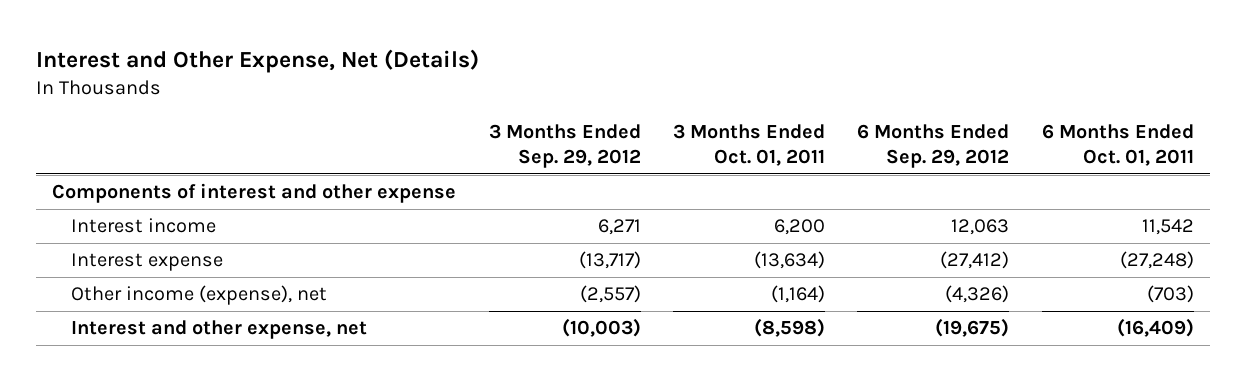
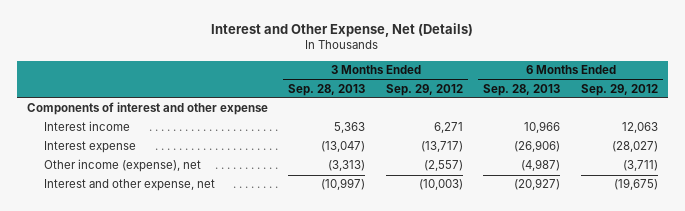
- | 3 Months Ended Sep. 29, 2012 | 3 Months Ended Oct. 01, 2011 | 6 Months Ended Sep. 29, 2012 | 6 Months Ended Oct. 01, 2011
+ | 3 Months Ended Sep. 28, 2013 | 3 Months Ended Sep. 29, 2012 | 6 Months Ended Sep. 28, 2013 | 6 Months Ended Sep. 29, 2012
- Interest expense | (13,717) | (13,634) | (27,412) | (27,248)
- Other income (expense), net | (2,557) | (1,164) | (4,326) | (703)
+ Interest expense | (13,047) | (13,717) | (26,906) | (28,027)
+ Other income (expense), net | (3,313) | (2,557) | (4,987) | (3,711)

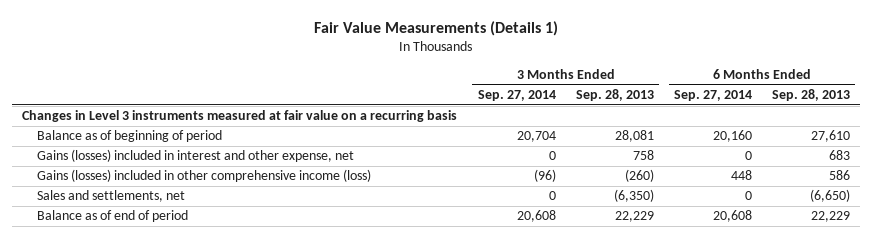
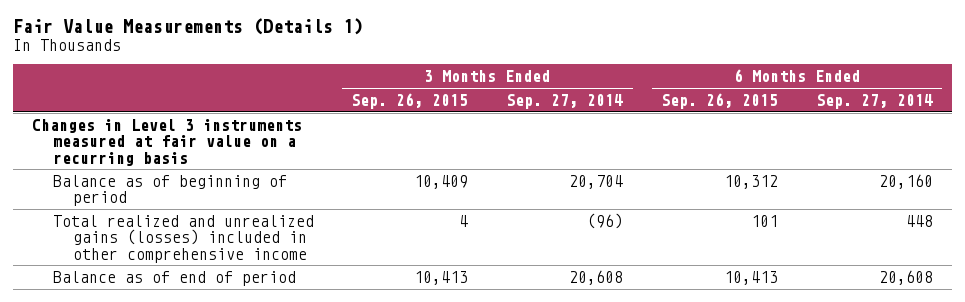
- | 3 Months Ended Sep. 27, 2014 | 3 Months Ended Sep. 28, 2013 | 6 Months Ended Sep. 27, 2014 | 6 Months Ended Sep. 28, 2013
+ | 3 Months Ended Sep. 26, 2015 | 3 Months Ended Sep. 27, 2014 | 6 Months Ended Sep. 26, 2015 | 6 Months Ended Sep. 27, 2014
- Gains (losses) included in interest and other expense, net | 0 | 758 | 0 | 683
- Gains (losses) included in other comprehensive income (loss) | (96) | (260) | 448 | 586
- Sales and settlements, net | 0 | (6,350) | 0 | (6,650)
+ Total realized and unrealized gains (losses) included in other comprehensive income | 4 | (96) | 101 | 448

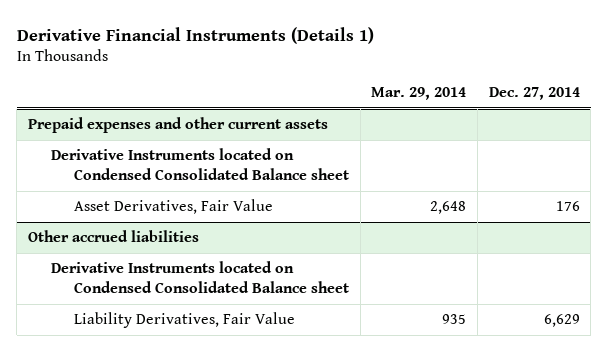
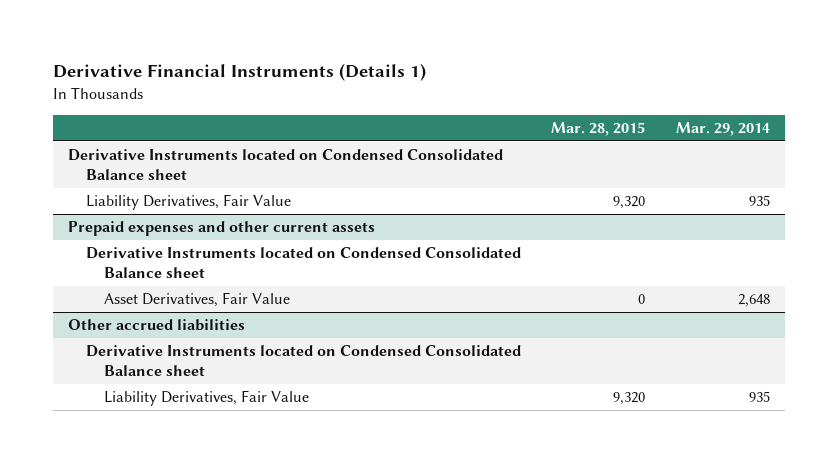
- | Mar. 29, 2014 | Dec. 27, 2014
+ | Mar. 28, 2015 | Mar. 29, 2014
+ Derivative Instruments located on Condensed Consolidated Balance sheet
+ Liability Derivatives, Fair Value | 9,320 | 935

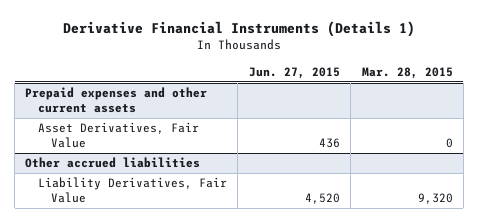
- | Mar. 28, 2015 | Mar. 29, 2014
+ | Jun. 27, 2015 | Mar. 28, 2015
- Derivative Instruments located on Condensed Consolidated Balance sheet
- Liability Derivatives, Fair Value | 9,320 | 935
@ Prepaid expenses and other current assets
- Derivative Instruments located on Condensed Consolidated Balance sheet
@ Other accrued liabilities
- Derivative Instruments located on Condensed Consolidated Balance sheet

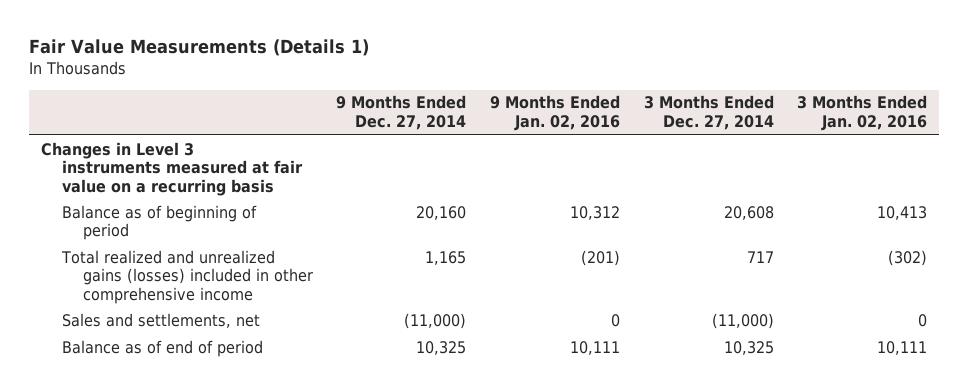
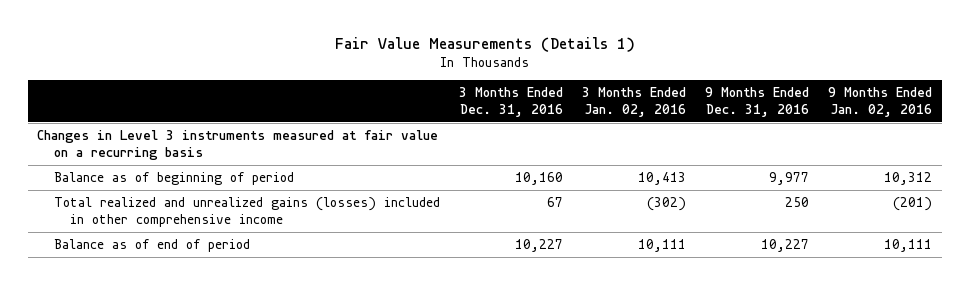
- | 9 Months Ended Dec. 27, 2014 | 9 Months Ended Jan. 02, 2016 | 3 Months Ended Dec. 27, 2014 | 3 Months Ended Jan. 02, 2016
+ | 3 Months Ended Dec. 31, 2016 | 3 Months Ended Jan. 02, 2016 | 9 Months Ended Dec. 31, 2016 | 9 Months Ended Jan. 02, 2016
- Sales and settlements, net | (11,000) | 0 | (11,000) | 0

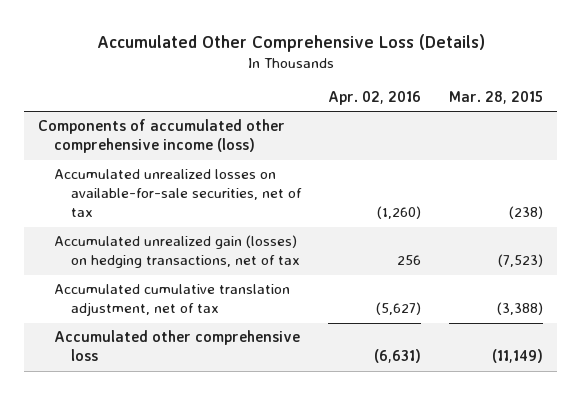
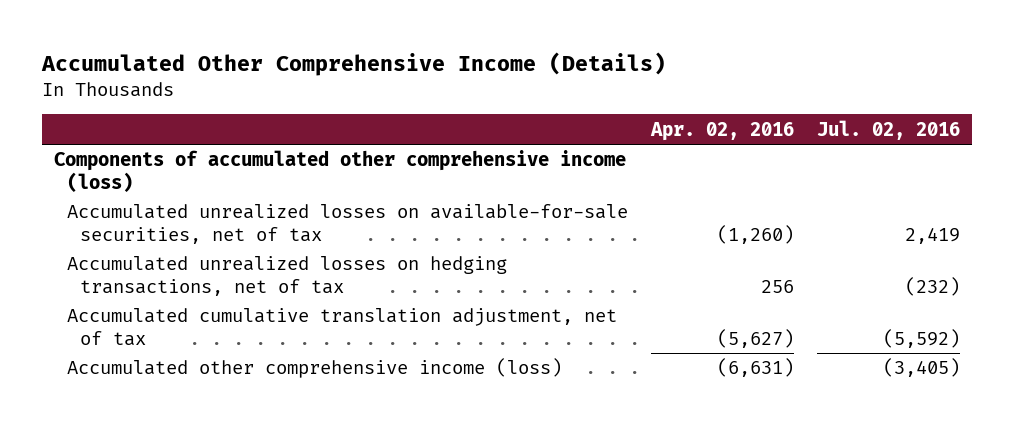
- Accumulated Other Comprehensive Loss (Details)
+ Accumulated Other Comprehensive Income (Details)
- | Apr. 02, 2016 | Mar. 28, 2015
+ | Apr. 02, 2016 | Jul. 02, 2016
- Accumulated unrealized gain (losses) on hedging transactions, net of tax | 256 | (7,523)
+ Accumulated unrealized losses on hedging transactions, net of tax | 256 | (232)
- Accumulated other comprehensive loss | (6,631) | (11,149)
+ Accumulated other comprehensive income (loss) | (6,631) | (3,405)

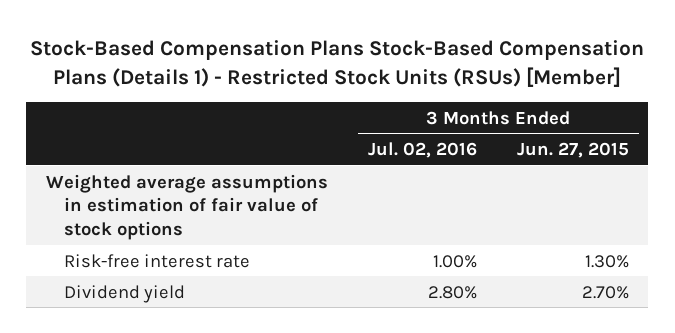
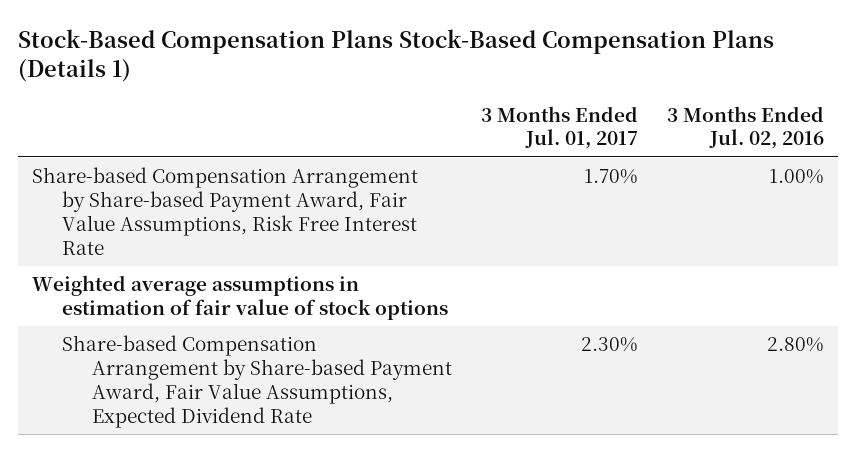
- Stock-Based Compensation Plans Stock-Based Compensation Plans (Details 1) - Restricted Stock Units (RSUs) [Member]
+ Stock-Based Compensation Plans Stock-Based Compensation Plans (Details 1)
- | 3 Months Ended Jul. 02, 2016 | 3 Months Ended Jun. 27, 2015
+ | 3 Months Ended Jul. 01, 2017 | 3 Months Ended Jul. 02, 2016
+ Share-based Compensation Arrangement by Share-based Payment Award, Fair Value Assumptions, Risk Free Interest Rate | 1.70% | 1.00%
- Risk-free interest rate | 1.00% | 1.30%
- Dividend yield | 2.80% | 2.70%
+ Share-based Compensation Arrangement by Share-based Payment Award, Fair Value Assumptions, Expected Dividend Rate | 2.30% | 2.80%

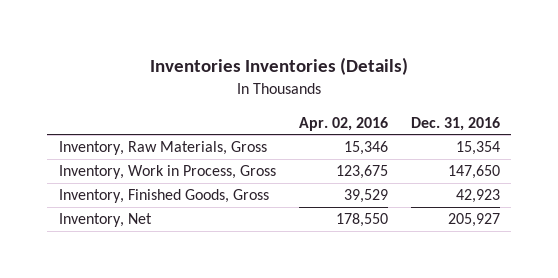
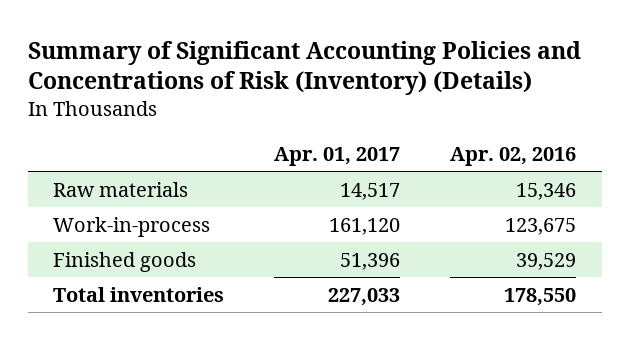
- Inventories Inventories (Details)
+ Summary of Significant Accounting Policies and Concentrations of Risk (Inventory) (Details)
- | Apr. 02, 2016 | Dec. 31, 2016
+ | Apr. 01, 2017 | Apr. 02, 2016
- Inventory, Raw Materials, Gross | 15,346 | 15,354
- Inventory, Work in Process, Gross | 123,675 | 147,650
- Inventory, Finished Goods, Gross | 39,529 | 42,923
- Inventory, Net | 178,550 | 205,927
+ Raw materials | 14,517 | 15,346
+ Work-in-process | 161,120 | 123,675
+ Finished goods | 51,396 | 39,529
+ Total inventories | 227,033 | 178,550

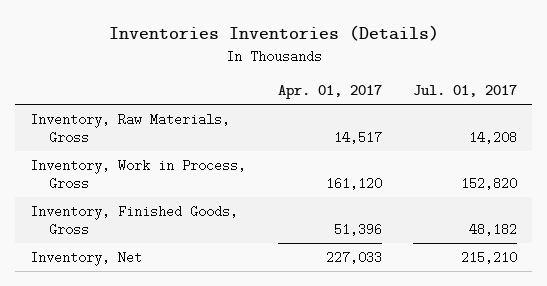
- Summary of Significant Accounting Policies and Concentrations of Risk (Inventory) (Details)
+ Inventories Inventories (Details)
- | Apr. 01, 2017 | Apr. 02, 2016
+ | Apr. 01, 2017 | Jul. 01, 2017
- Raw materials | 14,517 | 15,346
- Work-in-process | 161,120 | 123,675
- Finished goods | 51,396 | 39,529
- Total inventories | 227,033 | 178,550
+ Inventory, Raw Materials, Gross | 14,517 | 14,208
+ Inventory, Work in Process, Gross | 161,120 | 152,820
+ Inventory, Finished Goods, Gross | 51,396 | 48,182
+ Inventory, Net | 227,033 | 215,210

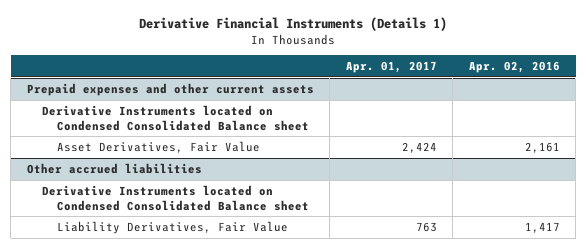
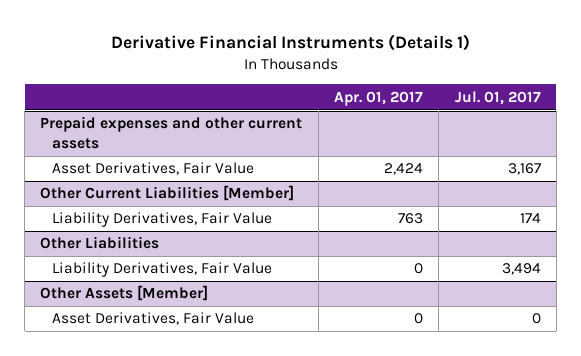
- | Apr. 01, 2017 | Apr. 02, 2016
+ | Apr. 01, 2017 | Jul. 01, 2017
@ Prepaid expenses and other current assets
- Derivative Instruments located on Condensed Consolidated Balance sheet
- Other accrued liabilities
- Derivative Instruments located on Condensed Consolidated Balance sheet
+ Other Current Liabilities [Member]
+ Other Liabilities
+ Liability Derivatives, Fair Value | 0 | 3,494
+ Other Assets [Member]
+ Asset Derivatives, Fair Value | 0 | 0

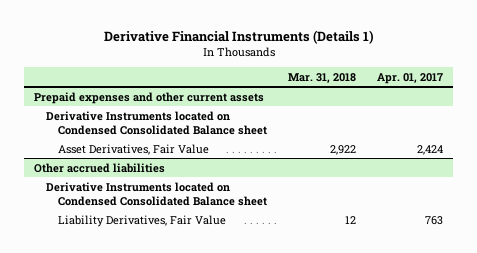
- | Apr. 01, 2017 | Jul. 01, 2017
+ | Mar. 31, 2018 | Apr. 01, 2017
@ Prepaid expenses and other current assets
+ Derivative Instruments located on Condensed Consolidated Balance sheet
- Other Current Liabilities [Member]
+ Other accrued liabilities
+ Derivative Instruments located on Condensed Consolidated Balance sheet
- Other Liabilities
- Liability Derivatives, Fair Value | 0 | 3,494
- Other Assets [Member]
- Asset Derivatives, Fair Value | 0 | 0

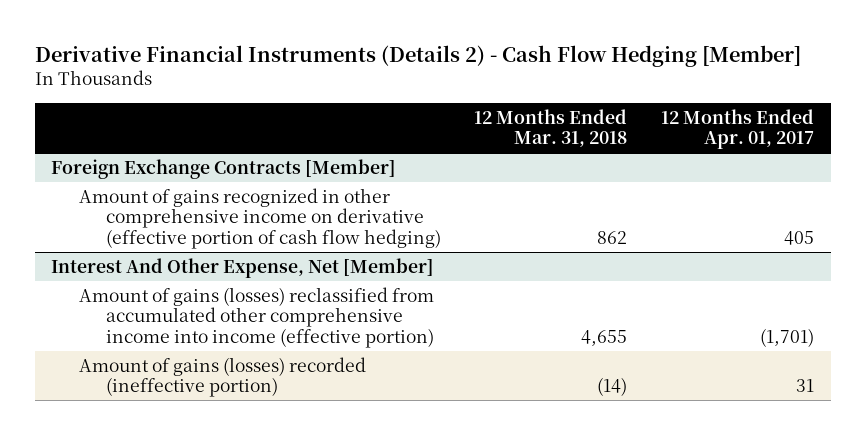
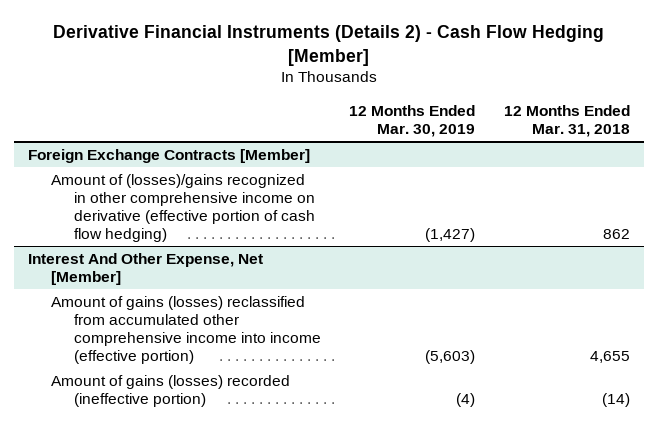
- | 12 Months Ended Mar. 31, 2018 | 12 Months Ended Apr. 01, 2017
+ | 12 Months Ended Mar. 30, 2019 | 12 Months Ended Mar. 31, 2018
@ Foreign Exchange Contracts [Member]
- Amount of gains recognized in other comprehensive income on derivative (effective portion of cash flow hedging) | 862 | 405
+ Amount of (losses)/gains recognized in other comprehensive income on derivative (effective portion of cash flow hedging) | (1,427) | 862

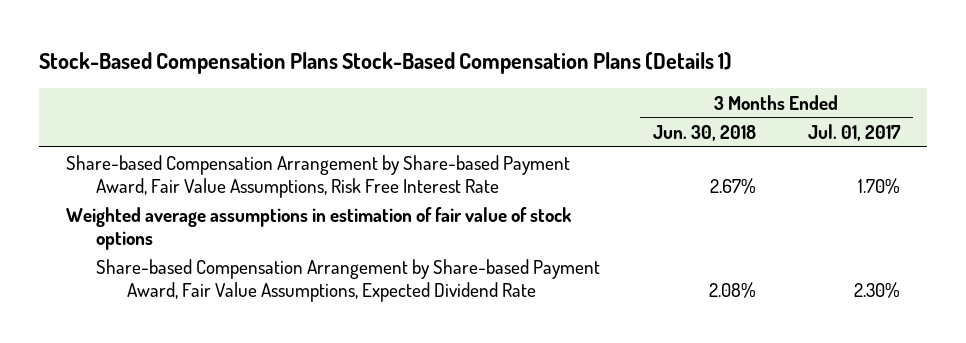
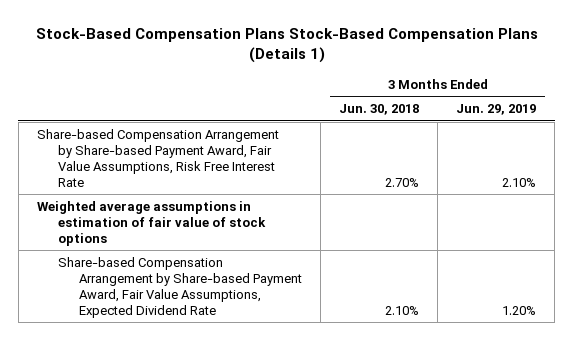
- | 3 Months Ended Jun. 30, 2018 | 3 Months Ended Jul. 01, 2017
+ | 3 Months Ended Jun. 30, 2018 | 3 Months Ended Jun. 29, 2019
- Share-based Compensation Arrangement by Share-based Payment Award, Fair Value Assumptions, Risk Free Interest Rate | 2.67% | 1.70%
+ Share-based Compensation Arrangement by Share-based Payment Award, Fair Value Assumptions, Risk Free Interest Rate | 2.70% | 2.10%
- Share-based Compensation Arrangement by Share-based Payment Award, Fair Value Assumptions, Expected Dividend Rate | 2.08% | 2.30%
+ Share-based Compensation Arrangement by Share-based Payment Award, Fair Value Assumptions, Expected Dividend Rate | 2.10% | 1.20%

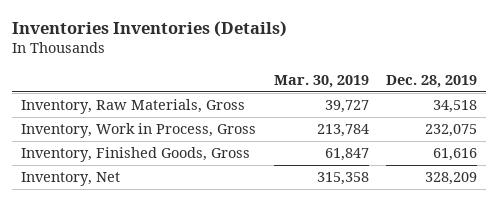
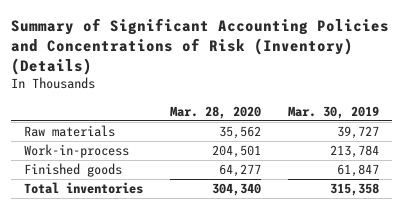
- Inventories Inventories (Details)
+ Summary of Significant Accounting Policies and Concentrations of Risk (Inventory) (Details)
- | Mar. 30, 2019 | Dec. 28, 2019
+ | Mar. 28, 2020 | Mar. 30, 2019
- Inventory, Raw Materials, Gross | 39,727 | 34,518
- Inventory, Work in Process, Gross | 213,784 | 232,075
- Inventory, Finished Goods, Gross | 61,847 | 61,616
- Inventory, Net | 315,358 | 328,209
+ Raw materials | 35,562 | 39,727
+ Work-in-process | 204,501 | 213,784
+ Finished goods | 64,277 | 61,847
+ Total inventories | 304,340 | 315,358

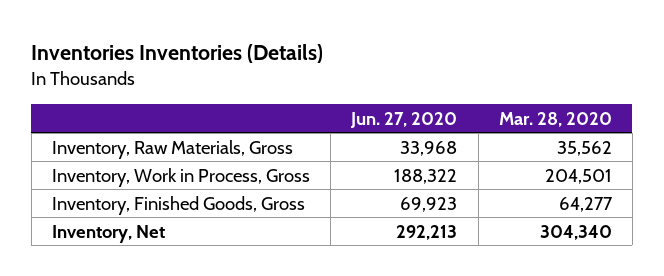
- Summary of Significant Accounting Policies and Concentrations of Risk (Inventory) (Details)
+ Inventories Inventories (Details)
- | Mar. 28, 2020 | Mar. 30, 2019
+ | Jun. 27, 2020 | Mar. 28, 2020
- Raw materials | 35,562 | 39,727
- Work-in-process | 204,501 | 213,784
- Finished goods | 64,277 | 61,847
- Total inventories | 304,340 | 315,358
+ Inventory, Raw Materials, Gross | 33,968 | 35,562
+ Inventory, Work in Process, Gross | 188,322 | 204,501
+ Inventory, Finished Goods, Gross | 69,923 | 64,277
+ Inventory, Net | 292,213 | 304,340

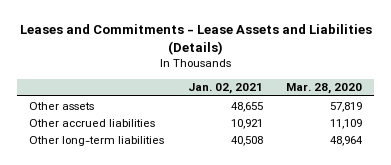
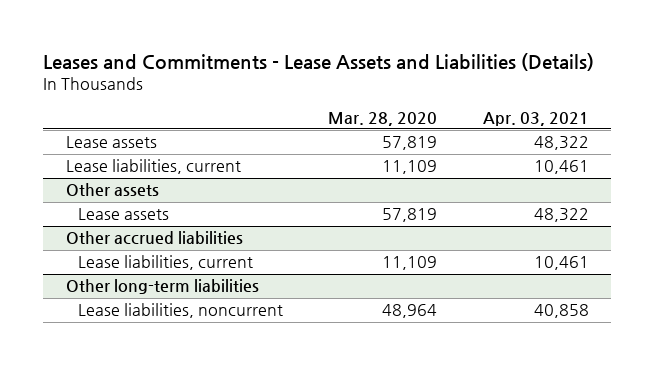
- | Jan. 02, 2021 | Mar. 28, 2020
+ | Mar. 28, 2020 | Apr. 03, 2021
- Other assets | 48,655 | 57,819
- Other accrued liabilities | 10,921 | 11,109
- Other long-term liabilities | 40,508 | 48,964
+ Lease assets | 57,819 | 48,322
+ Lease liabilities, current | 11,109 | 10,461
+ Other assets
+ Lease assets | 57,819 | 48,322
+ Other accrued liabilities
+ Lease liabilities, current | 11,109 | 10,461
+ Other long-term liabilities
+ Lease liabilities, noncurrent | 48,964 | 40,858

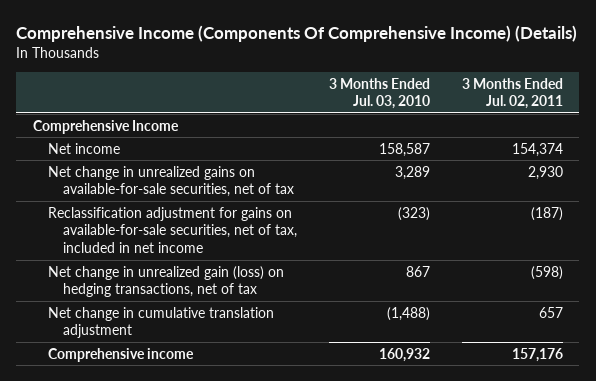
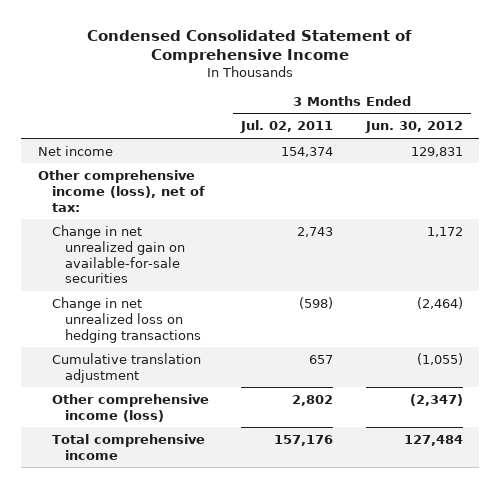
- Comprehensive Income (Components Of Comprehensive Income) (Details)
+ Condensed Consolidated Statement of Comprehensive Income
- | 3 Months Ended Jul. 03, 2010 | 3 Months Ended Jul. 02, 2011
+ | 3 Months Ended Jul. 02, 2011 | 3 Months Ended Jun. 30, 2012
- Comprehensive Income
- Net change in unrealized gains on available-for-sale securities, net of tax | 3,289 | 2,930
- Reclassification adjustment for gains on available-for-sale securities, net of tax, included in net income | (323) | (187)
- Net change in unrealized gain (loss) on hedging transactions, net of tax | 867 | (598)
- Net change in cumulative translation adjustment | (1,488) | 657
- Comprehensive income | 160,932 | 157,176
+ Other comprehensive income (loss), net of tax:
+ Change in net unrealized gain on available-for-sale securities | 2,743 | 1,172
+ Change in net unrealized loss on hedging transactions | (598) | (2,464)
+ Cumulative translation adjustment | 657 | (1,055)
+ Other comprehensive income (loss) | 2,802 | (2,347)
+ Total comprehensive income | 157,176 | 127,484

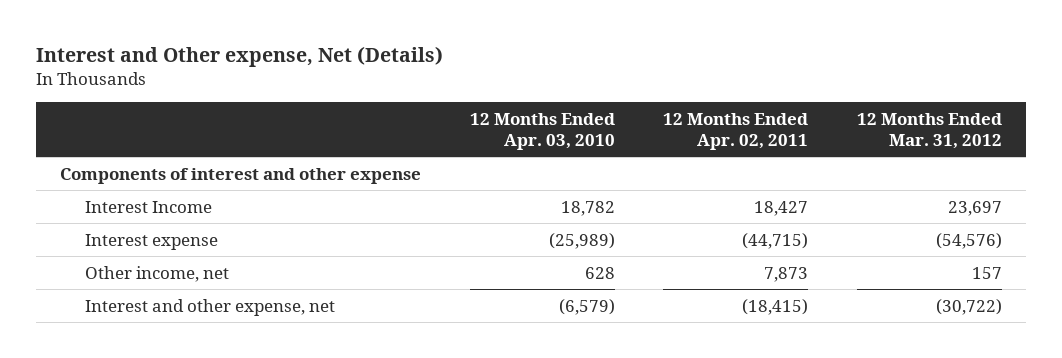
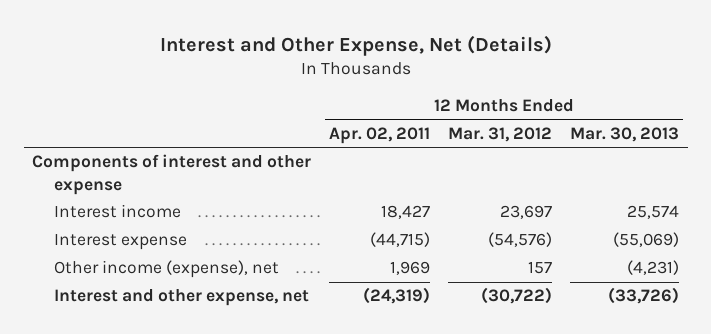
- Interest and Other expense, Net (Details)
+ Interest and Other Expense, Net (Details)
- | 12 Months Ended Apr. 03, 2010 | 12 Months Ended Apr. 02, 2011 | 12 Months Ended Mar. 31, 2012
+ | 12 Months Ended Apr. 02, 2011 | 12 Months Ended Mar. 31, 2012 | 12 Months Ended Mar. 30, 2013
- Interest Income | 18,782 | 18,427 | 23,697
+ Interest income | 18,427 | 23,697 | 25,574
- Other income, net | 628 | 7,873 | 157
- Interest and other expense, net | (6,579) | (18,415) | (30,722)
+ Other income (expense), net | 1,969 | 157 | (4,231)
+ Interest and other expense, net | (24,319) | (30,722) | (33,726)

